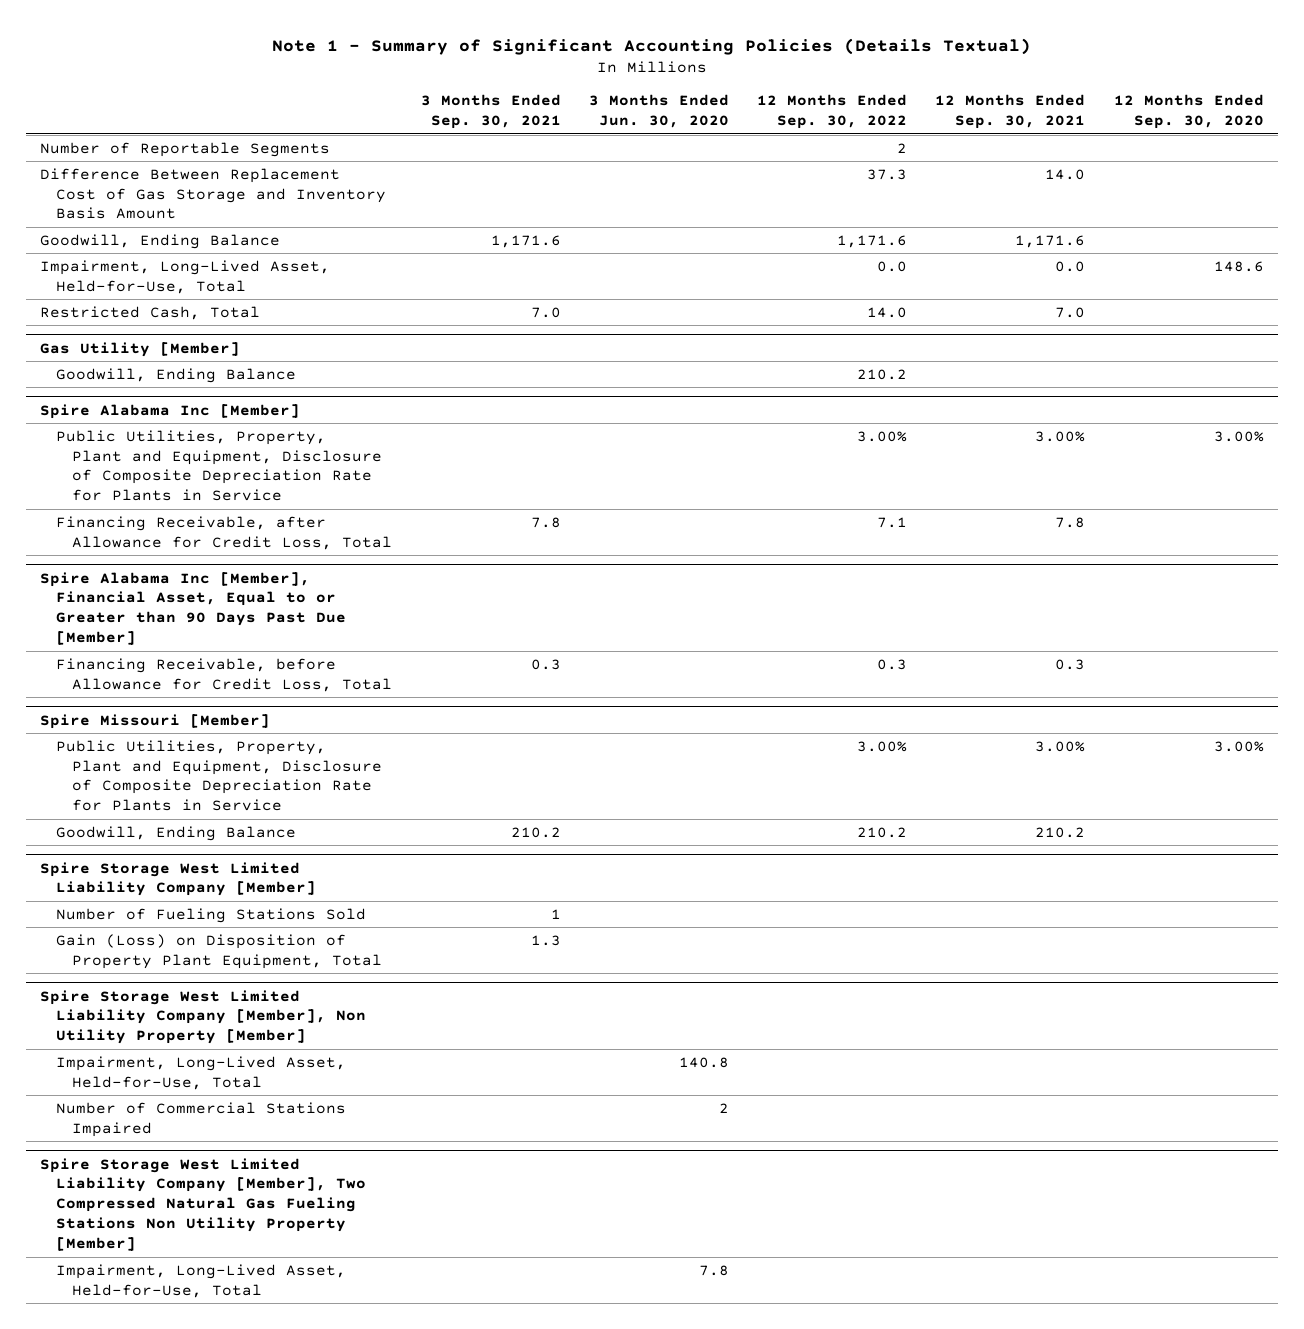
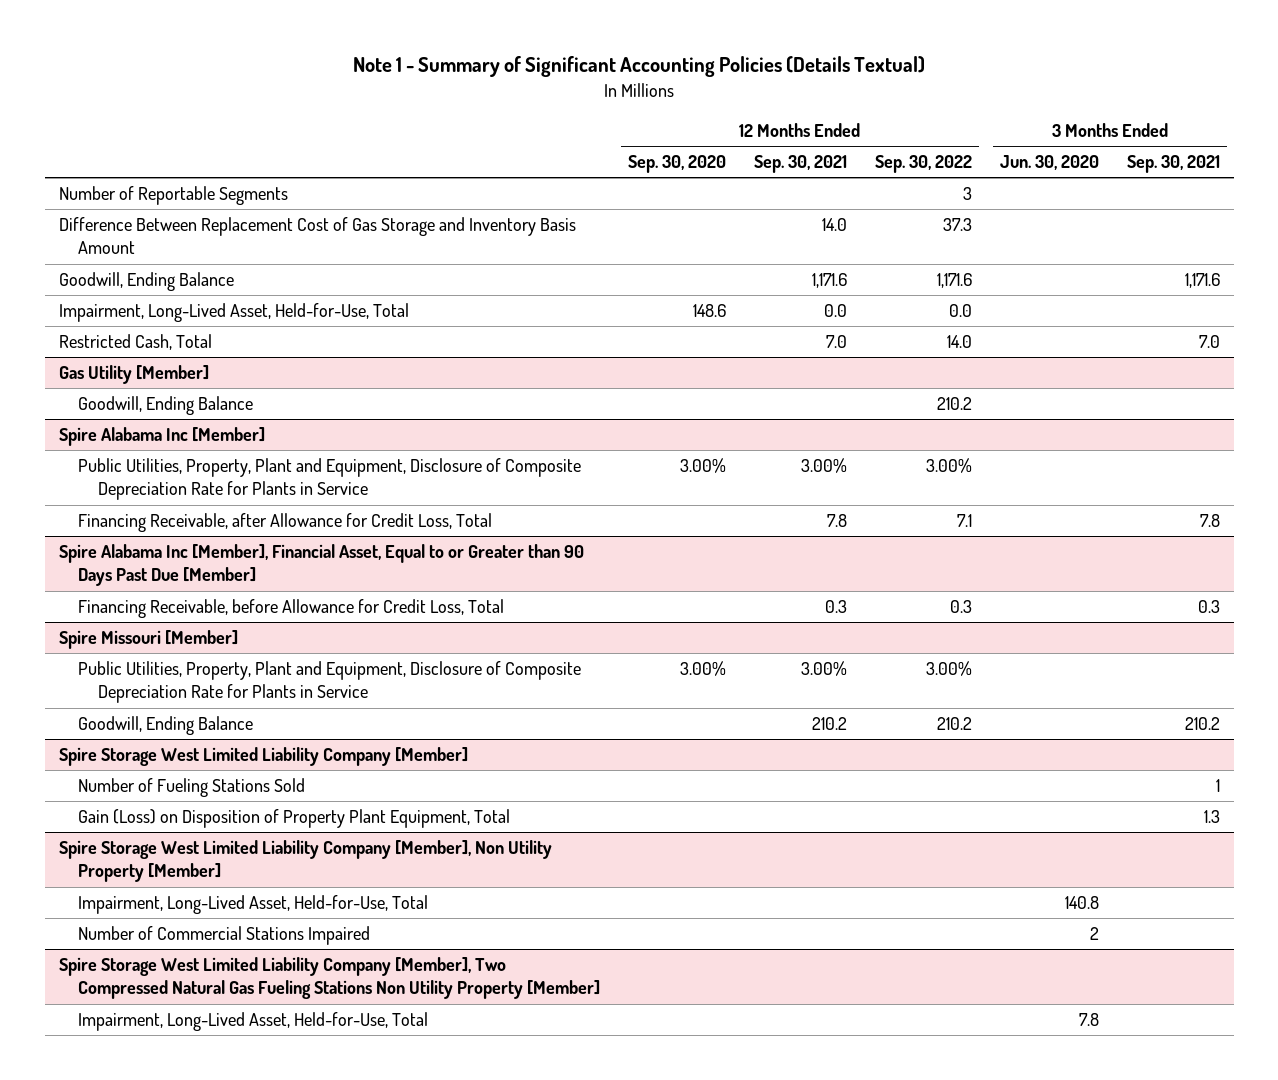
- | 3 Months Ended Sep. 30, 2021 | 3 Months Ended Jun. 30, 2020 | 12 Months Ended Sep. 30, 2022 | 12 Months Ended Sep. 30, 2021 | 12 Months Ended Sep. 30, 2020
+ | 12 Months Ended Sep. 30, 2020 | 12 Months Ended Sep. 30, 2021 | 12 Months Ended Sep. 30, 2022 | 3 Months Ended Jun. 30, 2020 | 3 Months Ended Sep. 30, 2021
- Number of Reportable Segments | | | 2 | |
+ Number of Reportable Segments | | | 3 | |

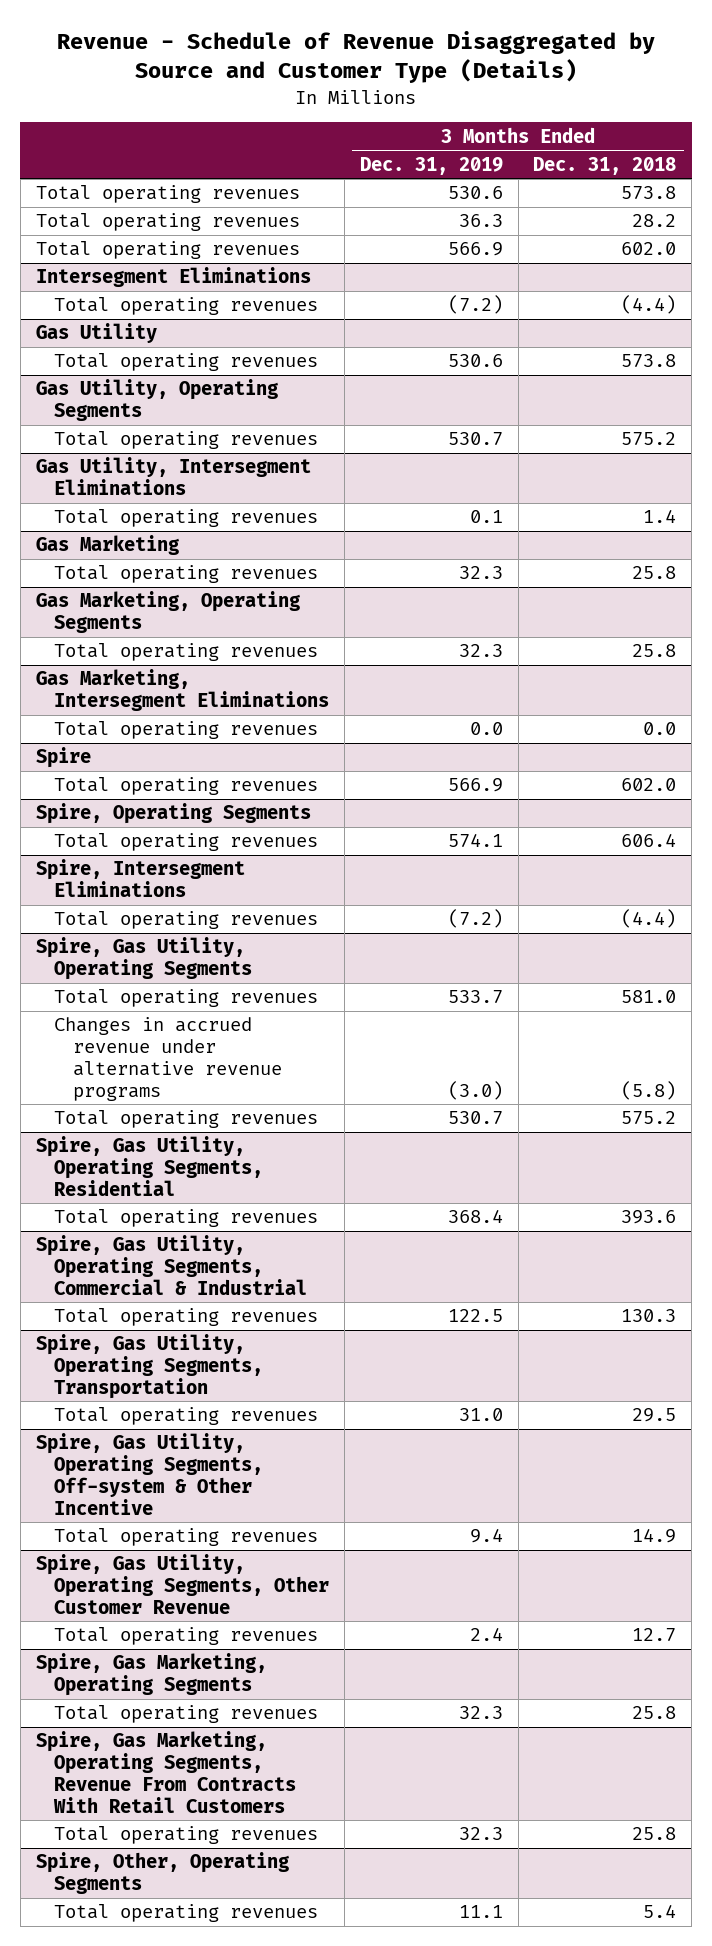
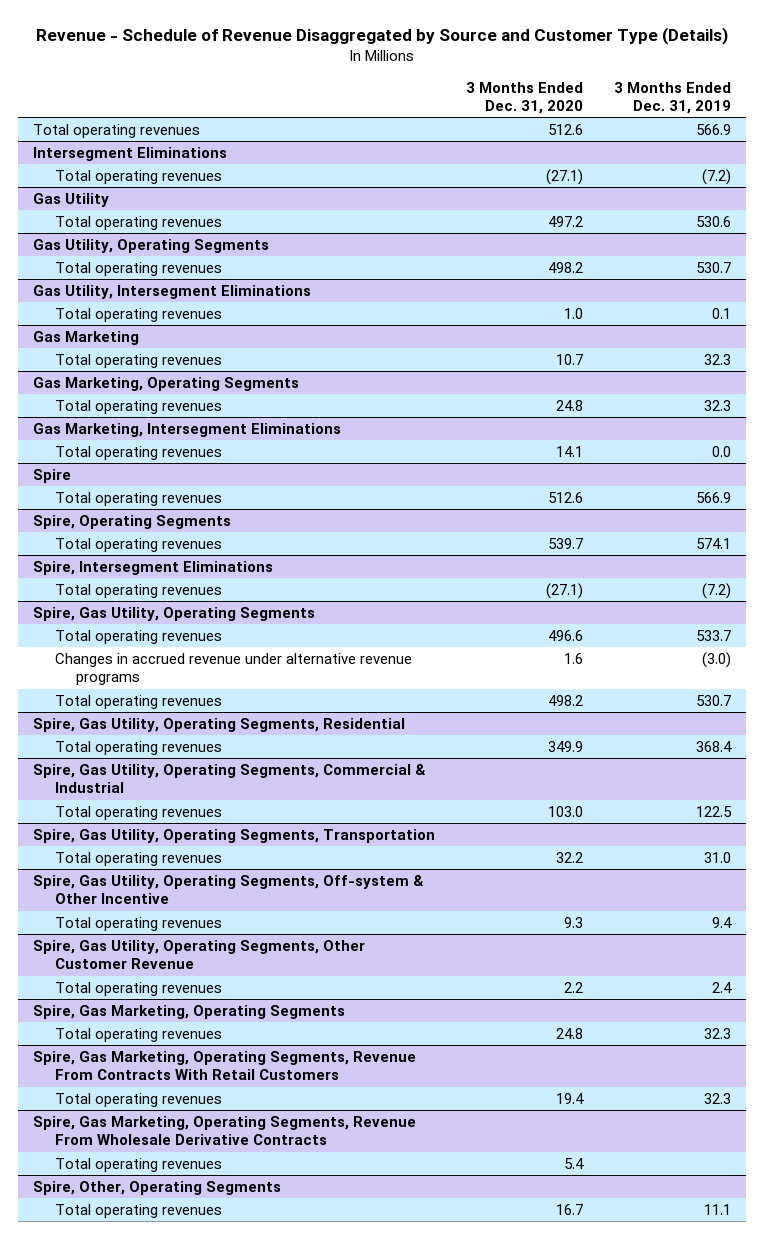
- | 3 Months Ended Dec. 31, 2019 | 3 Months Ended Dec. 31, 2018
+ | 3 Months Ended Dec. 31, 2020 | 3 Months Ended Dec. 31, 2019
- Total operating revenues | 530.6 | 573.8
- Total operating revenues | 36.3 | 28.2
+ Spire, Gas Marketing, Operating Segments, Revenue From Wholesale Derivative Contracts
+ Total operating revenues | 5.4 |

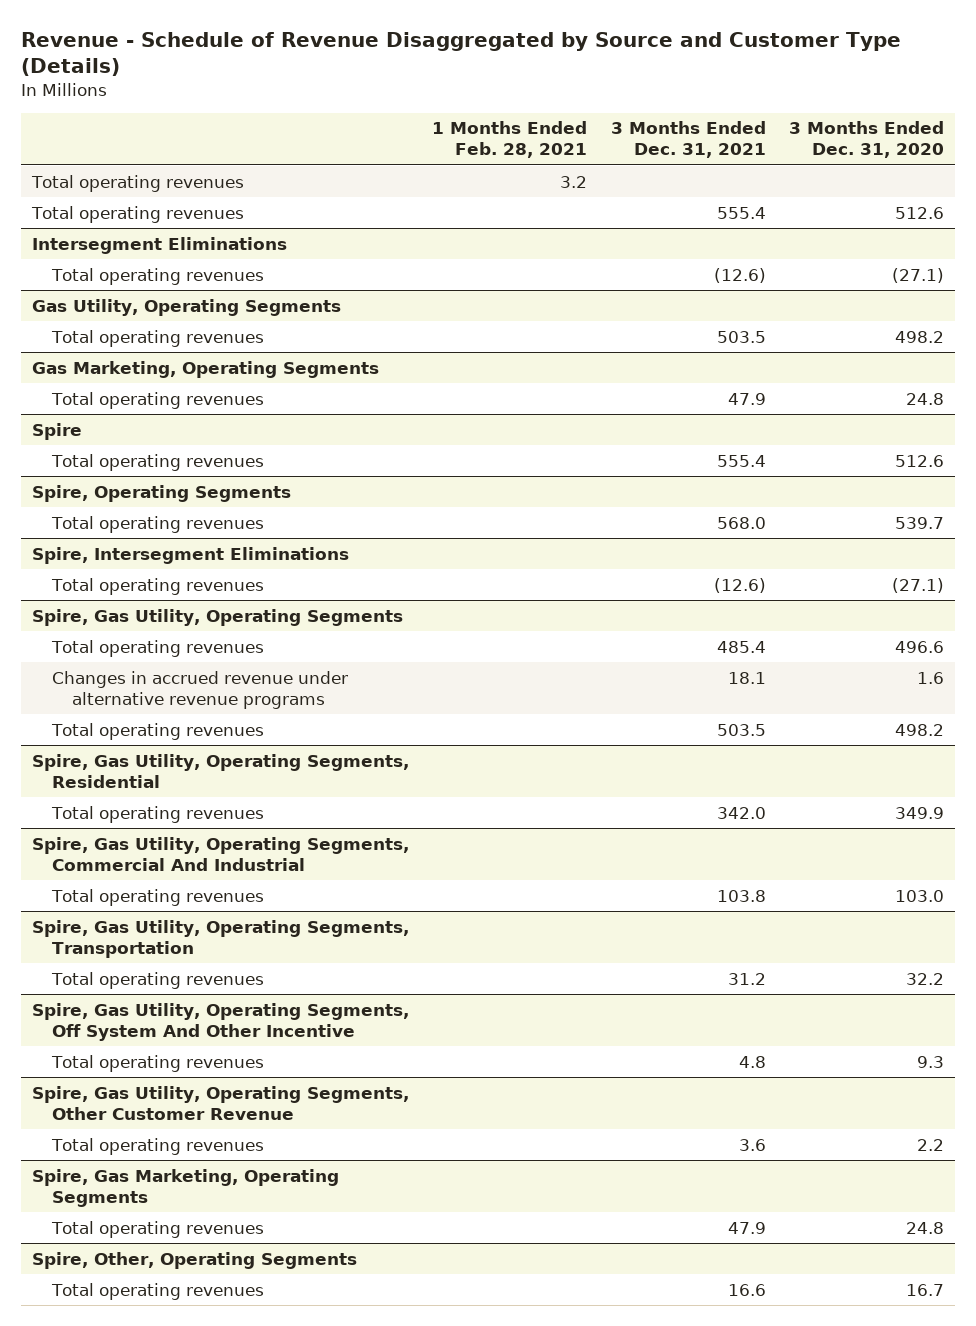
- | 3 Months Ended Dec. 31, 2020 | 3 Months Ended Dec. 31, 2019
+ | 1 Months Ended Feb. 28, 2021 | 3 Months Ended Dec. 31, 2021 | 3 Months Ended Dec. 31, 2020
+ Total operating revenues | 3.2 | |
- Gas Utility
- Total operating revenues | 497.2 | 530.6
- Gas Utility, Intersegment Eliminations
- Total operating revenues | 1.0 | 0.1
- Gas Marketing
- Total operating revenues | 10.7 | 32.3
- Gas Marketing, Intersegment Eliminations
- Total operating revenues | 14.1 | 0.0
- Spire, Gas Utility, Operating Segments, Commercial & Industrial
+ Spire, Gas Utility, Operating Segments, Commercial And Industrial
- Spire, Gas Utility, Operating Segments, Off-system & Other Incentive
+ Spire, Gas Utility, Operating Segments, Off System And Other Incentive
- Spire, Gas Marketing, Operating Segments, Revenue From Contracts With Retail Customers
- Total operating revenues | 19.4 | 32.3
- Spire, Gas Marketing, Operating Segments, Revenue From Wholesale Derivative Contracts
- Total operating revenues | 5.4 |

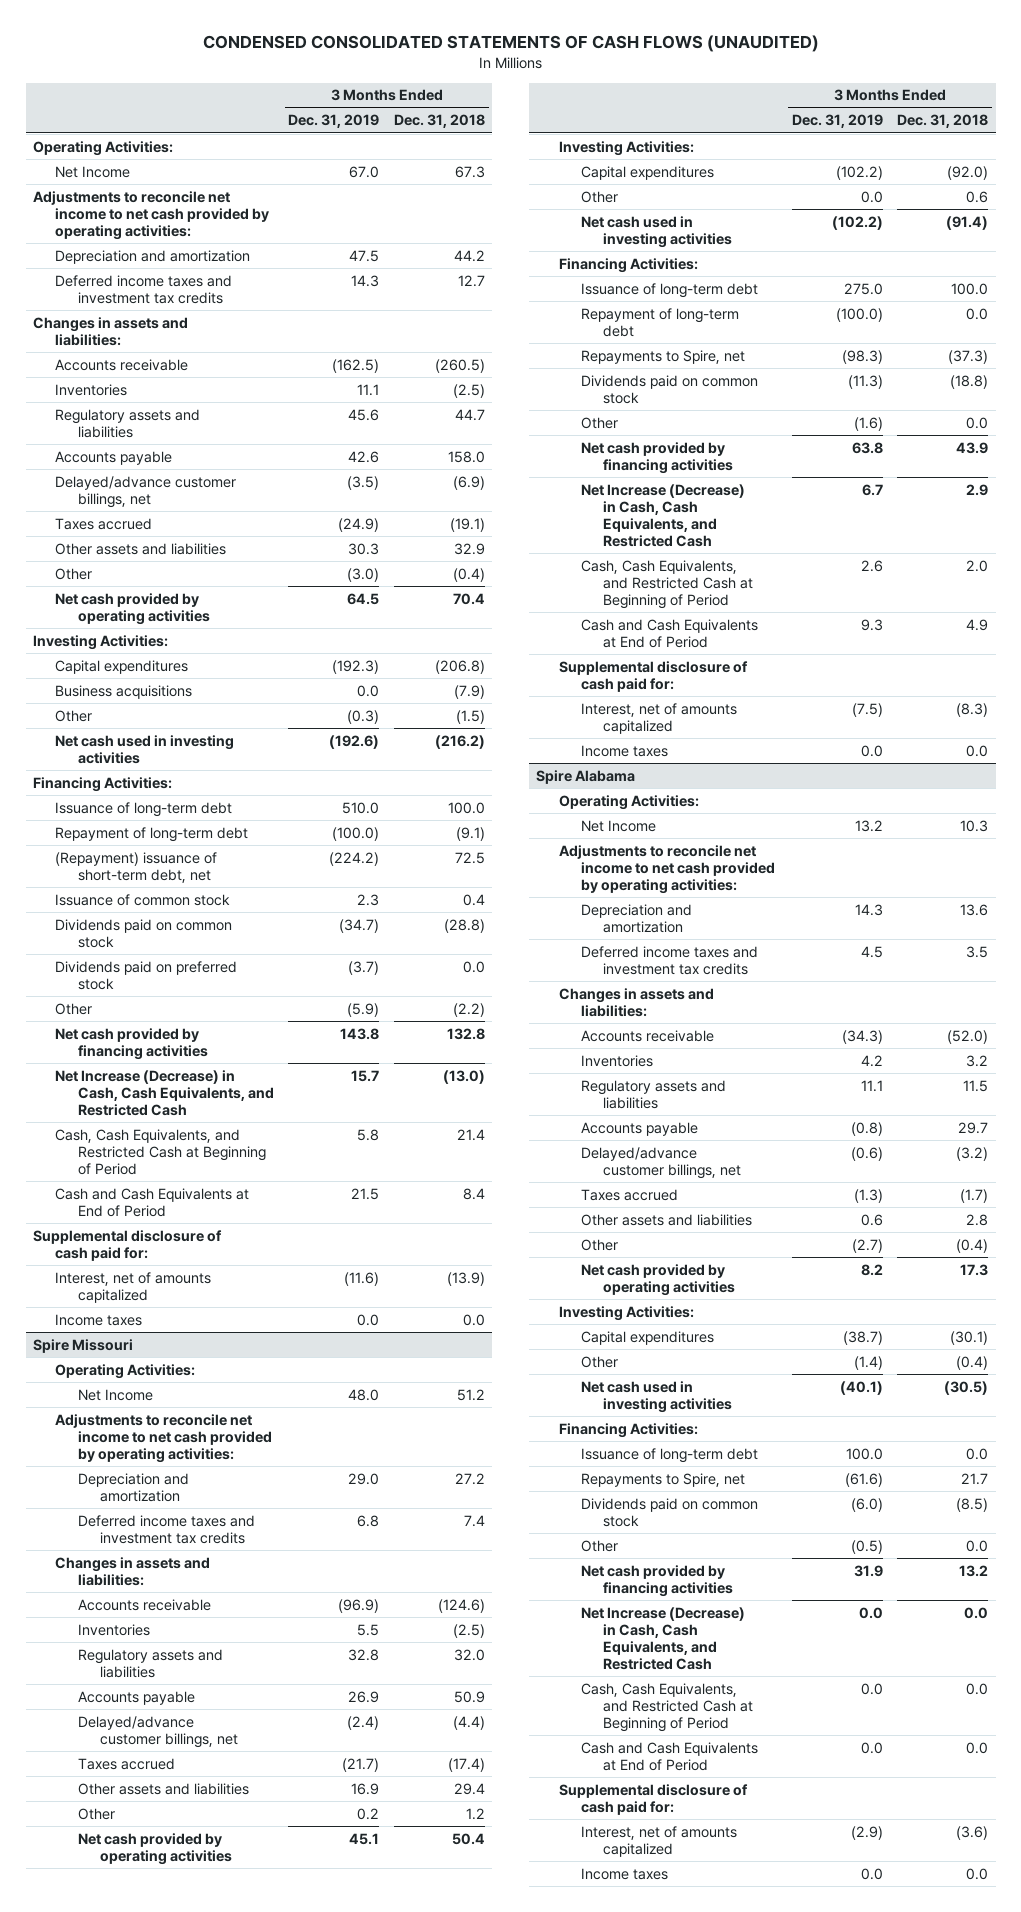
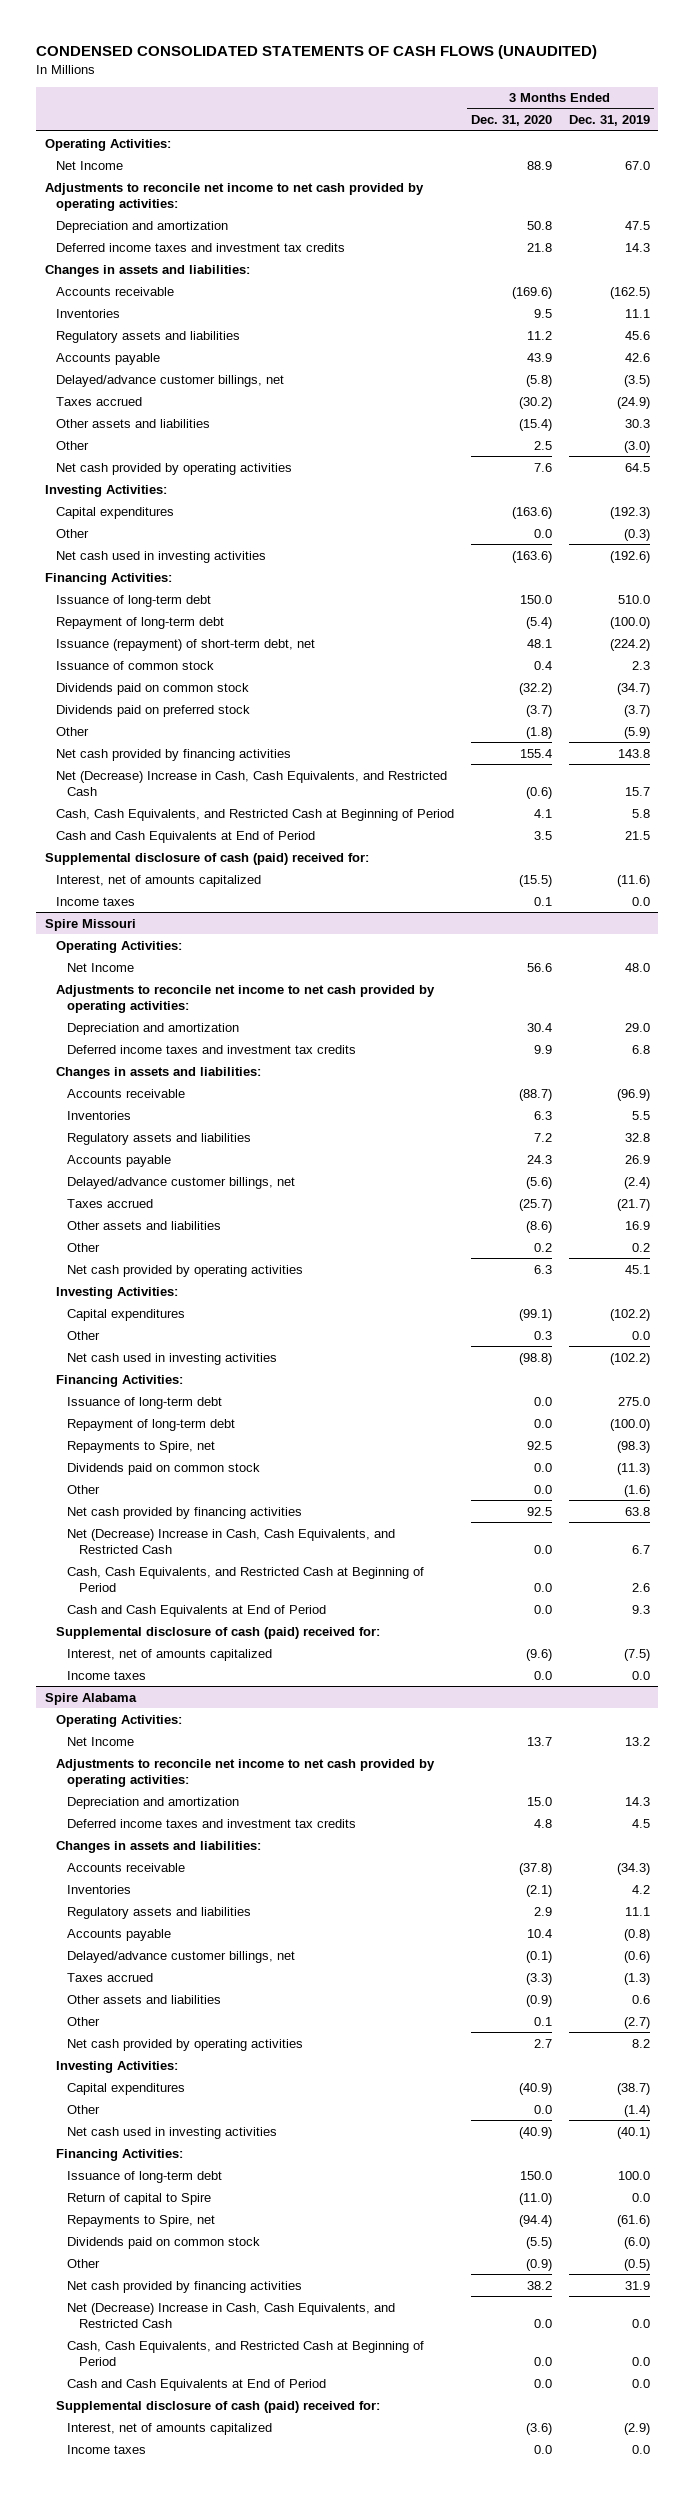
- | 3 Months Ended Dec. 31, 2019 | 3 Months Ended Dec. 31, 2018
+ | 3 Months Ended Dec. 31, 2020 | 3 Months Ended Dec. 31, 2019
- Business acquisitions | 0.0 | (7.9)
- (Repayment) issuance of short-term debt, net | (224.2) | 72.5
+ Issuance (repayment) of short-term debt, net | 48.1 | (224.2)
- Net Increase (Decrease) in Cash, Cash Equivalents, and Restricted Cash | 15.7 | (13.0)
+ Net (Decrease) Increase in Cash, Cash Equivalents, and Restricted Cash | (0.6) | 15.7
- Supplemental disclosure of cash paid for:
+ Supplemental disclosure of cash (paid) received for:
@ Spire Missouri
- Net Increase (Decrease) in Cash, Cash Equivalents, and Restricted Cash | 6.7 | 2.9
+ Net (Decrease) Increase in Cash, Cash Equivalents, and Restricted Cash | 0.0 | 6.7
- Supplemental disclosure of cash paid for:
+ Supplemental disclosure of cash (paid) received for:
@ Spire Alabama
+ Return of capital to Spire | (11.0) | 0.0
- Net Increase (Decrease) in Cash, Cash Equivalents, and Restricted Cash | 0.0 | 0.0
+ Net (Decrease) Increase in Cash, Cash Equivalents, and Restricted Cash | 0.0 | 0.0
- Supplemental disclosure of cash paid for:
+ Supplemental disclosure of cash (paid) received for:

